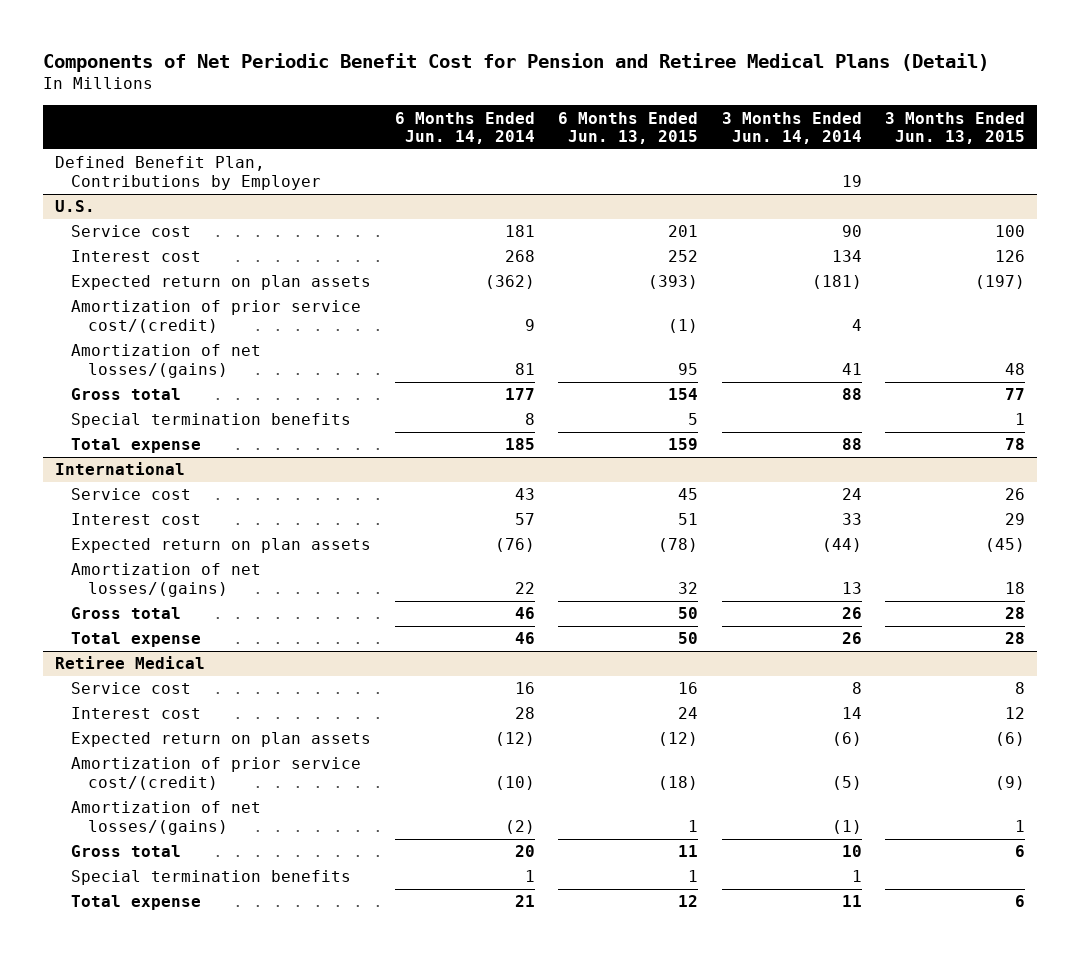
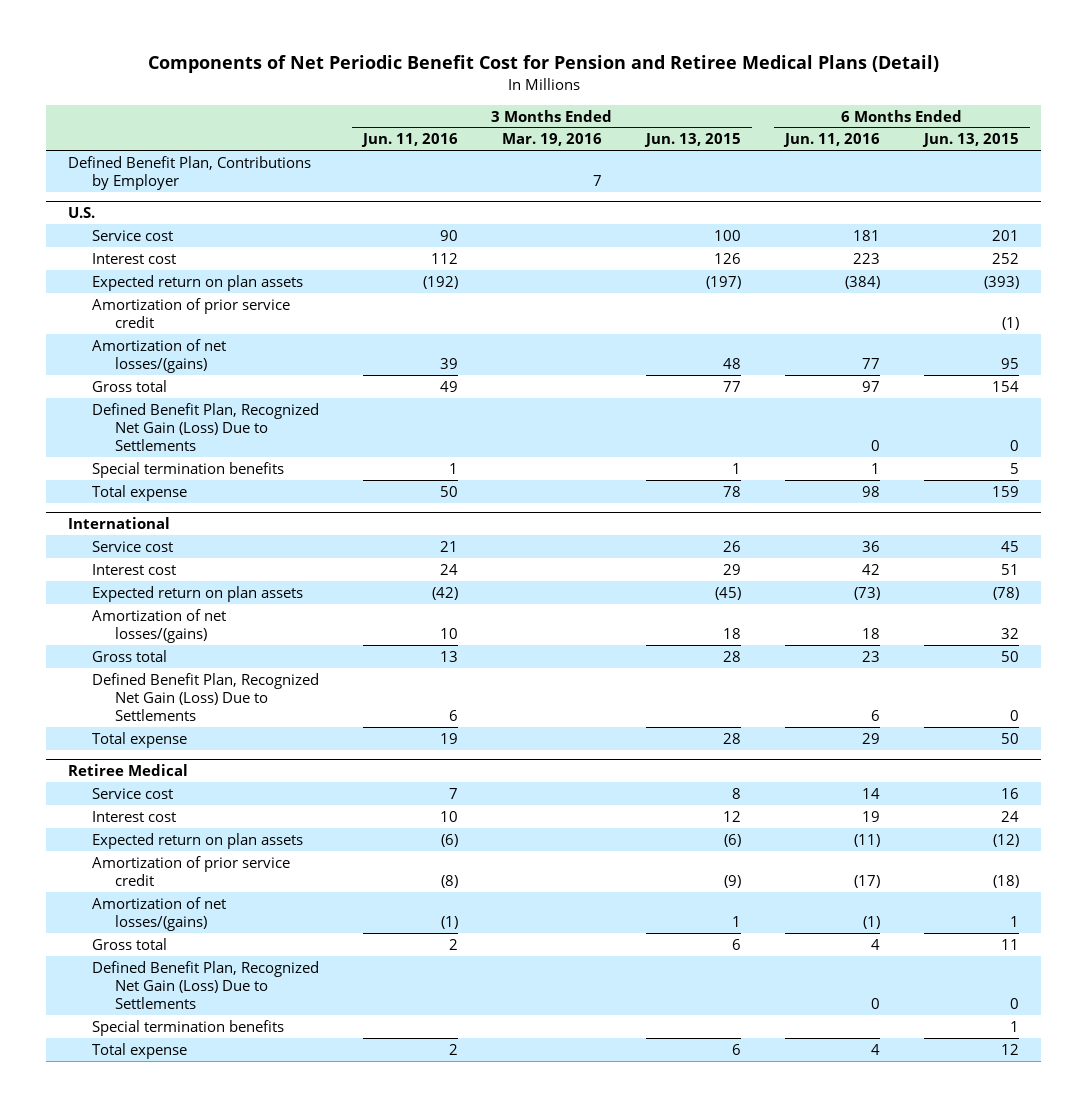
- | 6 Months Ended Jun. 14, 2014 | 6 Months Ended Jun. 13, 2015 | 3 Months Ended Jun. 14, 2014 | 3 Months Ended Jun. 13, 2015
+ | 3 Months Ended Jun. 11, 2016 | 3 Months Ended Mar. 19, 2016 | 3 Months Ended Jun. 13, 2015 | 6 Months Ended Jun. 11, 2016 | 6 Months Ended Jun. 13, 2015
@ U.S.
- Amortization of prior service cost/(credit) | 9 | (1) | 4 |
+ Amortization of prior service credit | | | | | (1)
+ Defined Benefit Plan, Recognized Net Gain (Loss) Due to Settlements | | | | 0 | 0
@ International
+ Defined Benefit Plan, Recognized Net Gain (Loss) Due to Settlements | 6 | | | 6 | 0
@ Retiree Medical
- Amortization of prior service cost/(credit) | (10) | (18) | (5) | (9)
+ Amortization of prior service credit | (8) | | (9) | (17) | (18)
+ Defined Benefit Plan, Recognized Net Gain (Loss) Due to Settlements | | | | 0 | 0

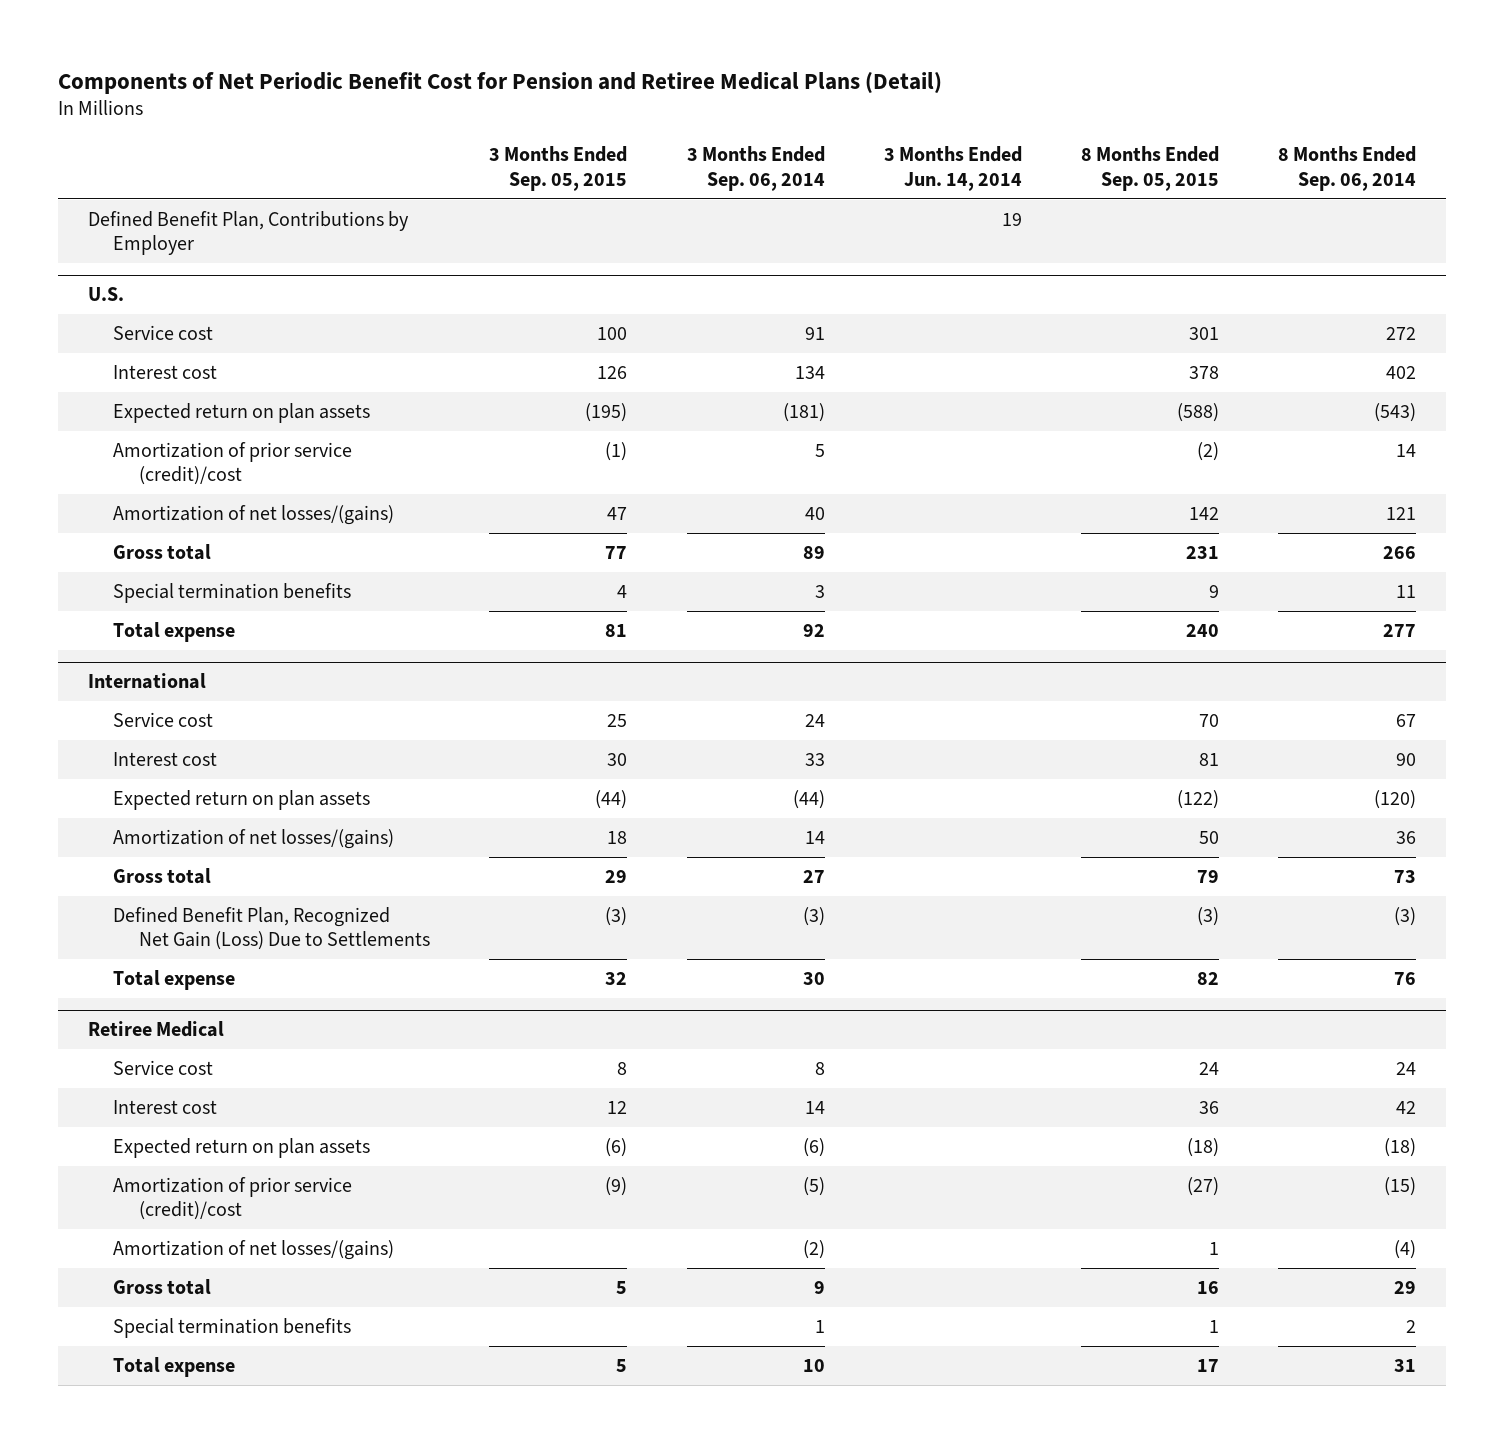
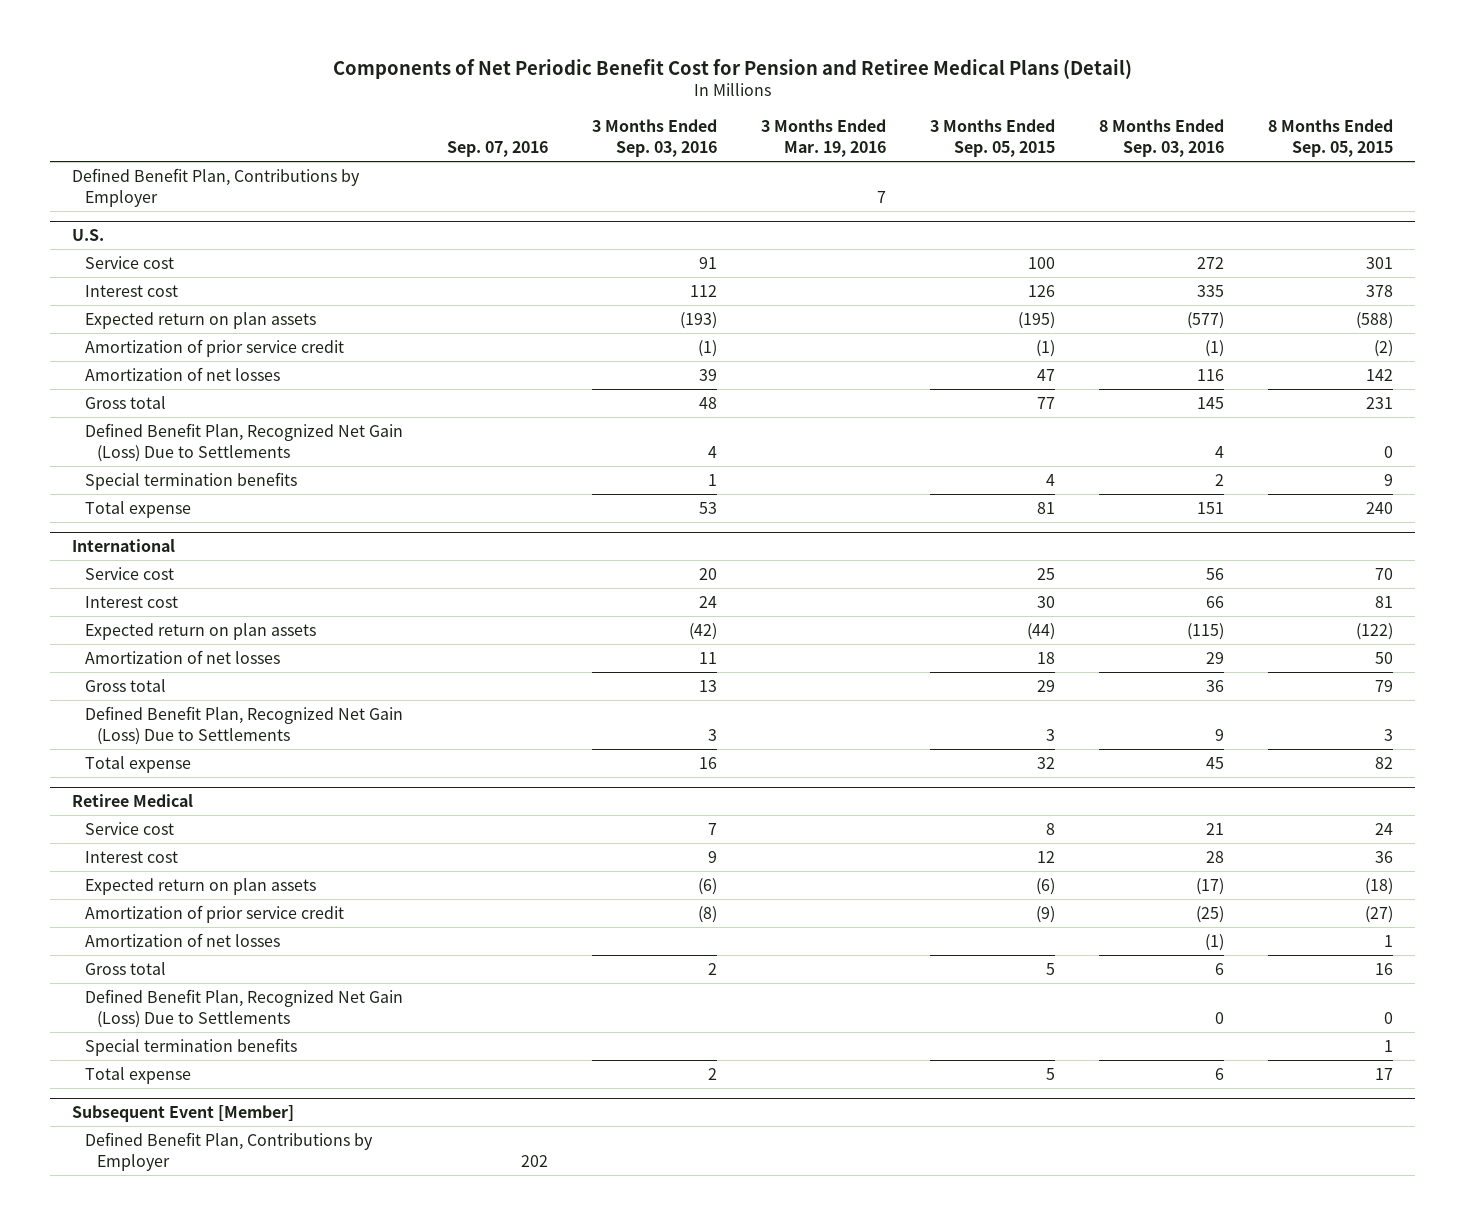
- | 3 Months Ended Sep. 05, 2015 | 3 Months Ended Sep. 06, 2014 | 3 Months Ended Jun. 14, 2014 | 8 Months Ended Sep. 05, 2015 | 8 Months Ended Sep. 06, 2014
+ | Sep. 07, 2016 | 3 Months Ended Sep. 03, 2016 | 3 Months Ended Mar. 19, 2016 | 3 Months Ended Sep. 05, 2015 | 8 Months Ended Sep. 03, 2016 | 8 Months Ended Sep. 05, 2015
@ U.S.
- Amortization of prior service (credit)/cost | (1) | 5 | | (2) | 14
- Amortization of net losses/(gains) | 47 | 40 | | 142 | 121
+ Amortization of prior service credit | | (1) | | (1) | (1) | (2)
+ Amortization of net losses | | 39 | | 47 | 116 | 142
+ Defined Benefit Plan, Recognized Net Gain (Loss) Due to Settlements | | 4 | | | 4 | 0
@ International
- Amortization of net losses/(gains) | 18 | 14 | | 50 | 36
+ Amortization of net losses | | 11 | | 18 | 29 | 50
- Defined Benefit Plan, Recognized Net Gain (Loss) Due to Settlements | (3) | (3) | | (3) | (3)
+ Defined Benefit Plan, Recognized Net Gain (Loss) Due to Settlements | | 3 | | 3 | 9 | 3
@ Retiree Medical
- Amortization of prior service (credit)/cost | (9) | (5) | | (27) | (15)
- Amortization of net losses/(gains) | | (2) | | 1 | (4)
+ Amortization of prior service credit | | (8) | | (9) | (25) | (27)
+ Amortization of net losses | | | | | (1) | 1
+ Defined Benefit Plan, Recognized Net Gain (Loss) Due to Settlements | | | | | 0 | 0
+ Subsequent Event [Member]
+ Defined Benefit Plan, Contributions by Employer | 202 | | | | |

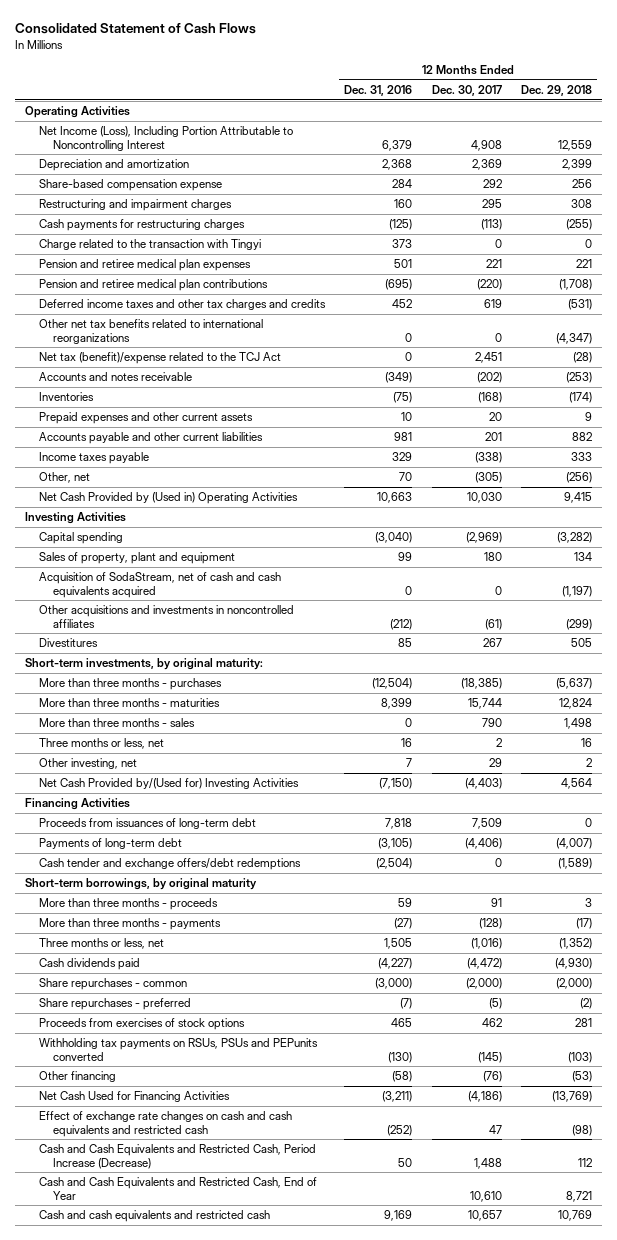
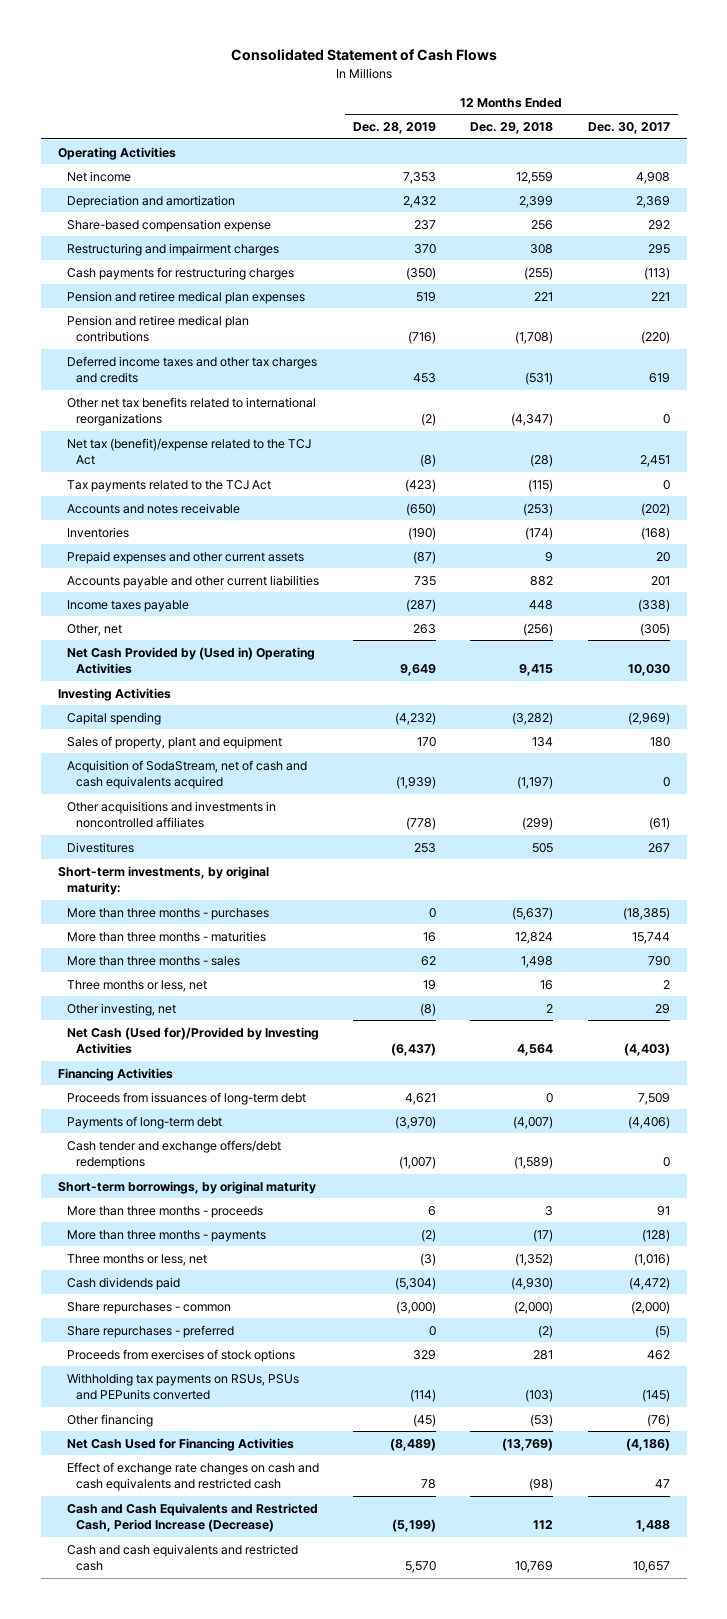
- | 12 Months Ended Dec. 31, 2016 | 12 Months Ended Dec. 30, 2017 | 12 Months Ended Dec. 29, 2018
+ | 12 Months Ended Dec. 28, 2019 | 12 Months Ended Dec. 29, 2018 | 12 Months Ended Dec. 30, 2017
- Net Income (Loss), Including Portion Attributable to Noncontrolling Interest | 6,379 | 4,908 | 12,559
+ Net income | 7,353 | 12,559 | 4,908
- Charge related to the transaction with Tingyi | 373 | 0 | 0
+ Tax payments related to the TCJ Act | (423) | (115) | 0
- Income taxes payable | 329 | (338) | 333
+ Income taxes payable | (287) | 448 | (338)
- Net Cash Provided by/(Used for) Investing Activities | (7,150) | (4,403) | 4,564
+ Net Cash (Used for)/Provided by Investing Activities | (6,437) | 4,564 | (4,403)
- Cash and Cash Equivalents and Restricted Cash, End of Year | | 10,610 | 8,721

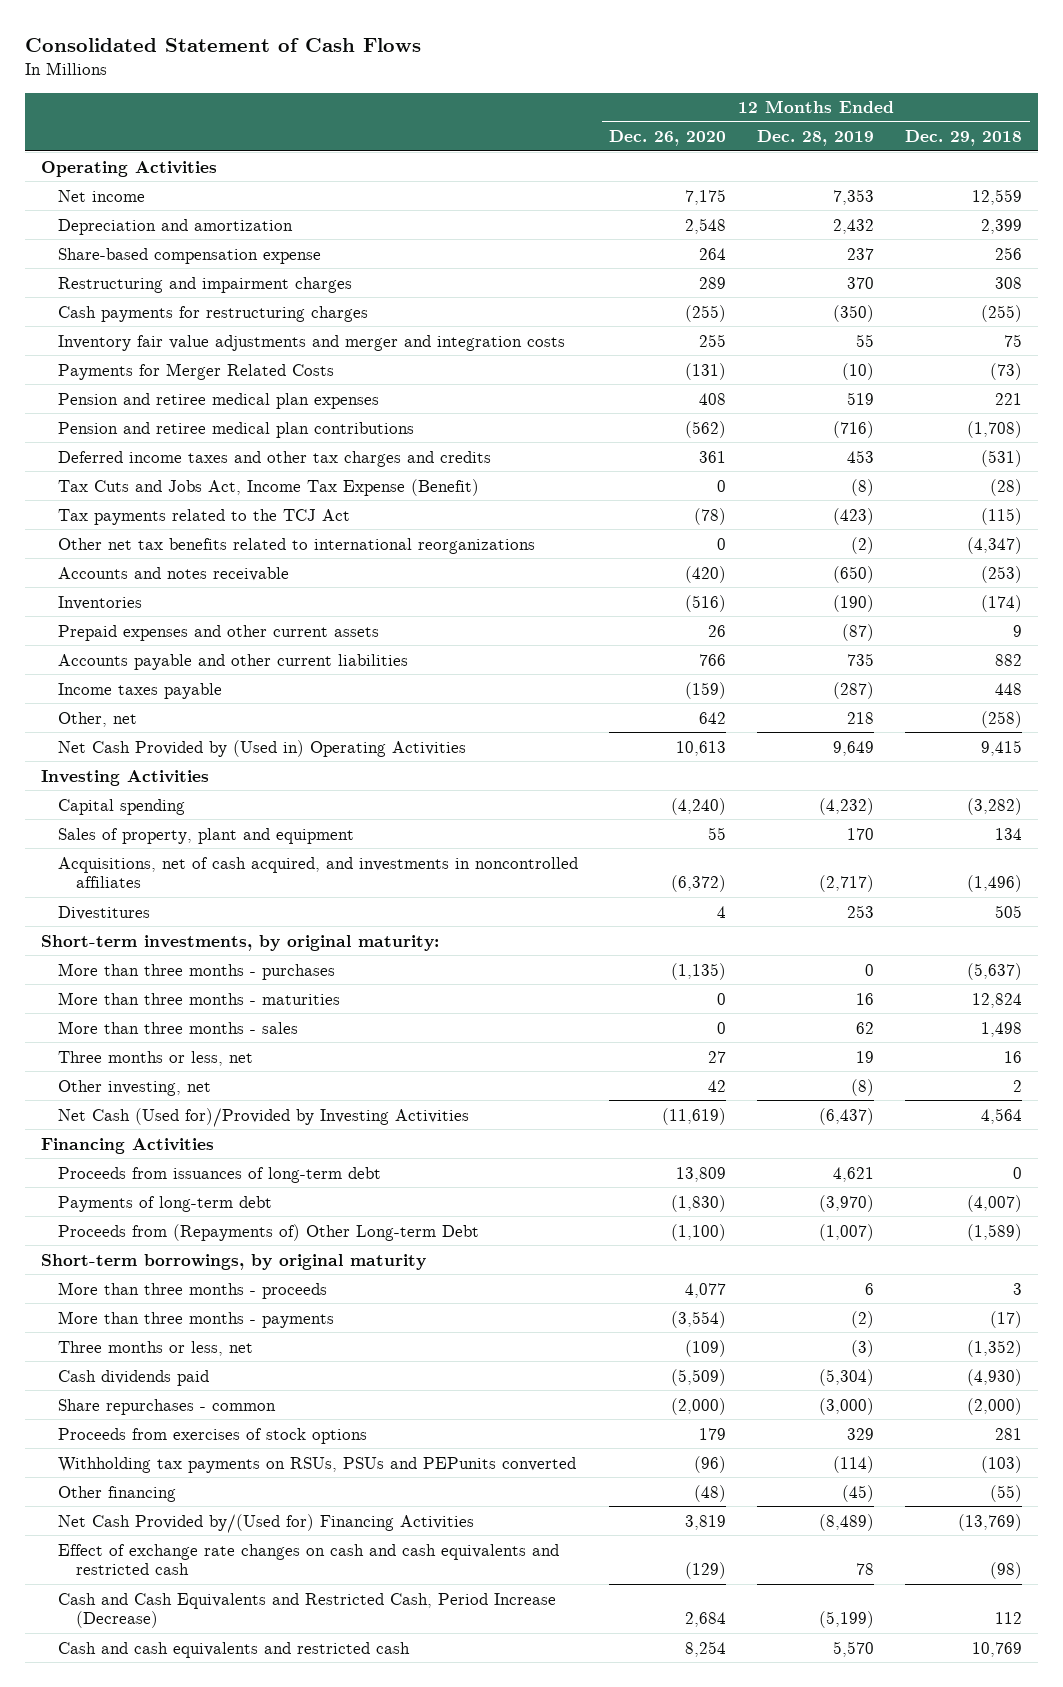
- | 12 Months Ended Dec. 28, 2019 | 12 Months Ended Dec. 29, 2018 | 12 Months Ended Dec. 30, 2017
+ | 12 Months Ended Dec. 26, 2020 | 12 Months Ended Dec. 28, 2019 | 12 Months Ended Dec. 29, 2018
+ Inventory fair value adjustments and merger and integration costs | 255 | 55 | 75
+ Payments for Merger Related Costs | (131) | (10) | (73)
- Net tax (benefit)/expense related to the TCJ Act | (8) | (28) | 2,451
+ Tax Cuts and Jobs Act, Income Tax Expense (Benefit) | 0 | (8) | (28)
moved down: Other net tax benefits related to international reorganizations | 0 | (2) | (4,347)
- Other, net | 263 | (256) | (305)
+ Other, net | 642 | 218 | (258)
- Acquisition of SodaStream, net of cash and cash equivalents acquired | (1,939) | (1,197) | 0
- Other acquisitions and investments in noncontrolled affiliates | (778) | (299) | (61)
+ Acquisitions, net of cash acquired, and investments in noncontrolled affiliates | (6,372) | (2,717) | (1,496)
- Cash tender and exchange offers/debt redemptions | (1,007) | (1,589) | 0
+ Proceeds from (Repayments of) Other Long-term Debt | (1,100) | (1,007) | (1,589)
- Share repurchases - preferred | 0 | (2) | (5)
- Other financing | (45) | (53) | (76)
- Net Cash Used for Financing Activities | (8,489) | (13,769) | (4,186)
+ Other financing | (48) | (45) | (55)
+ Net Cash Provided by/(Used for) Financing Activities | 3,819 | (8,489) | (13,769)

